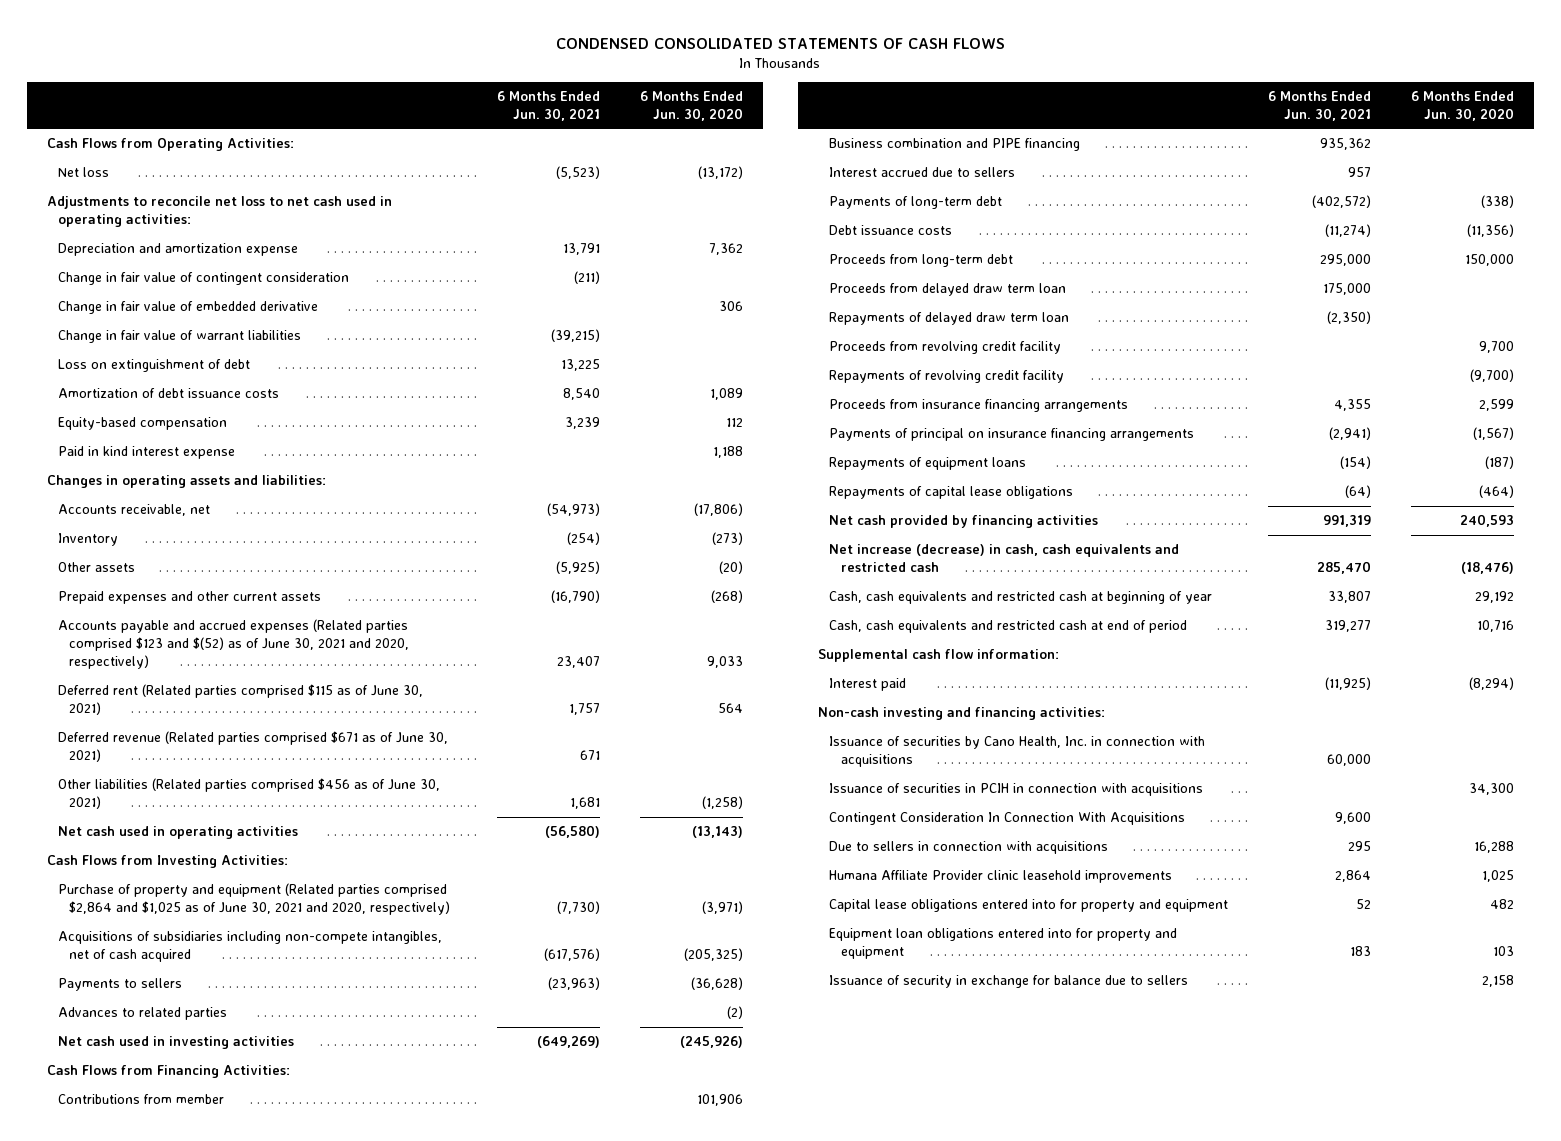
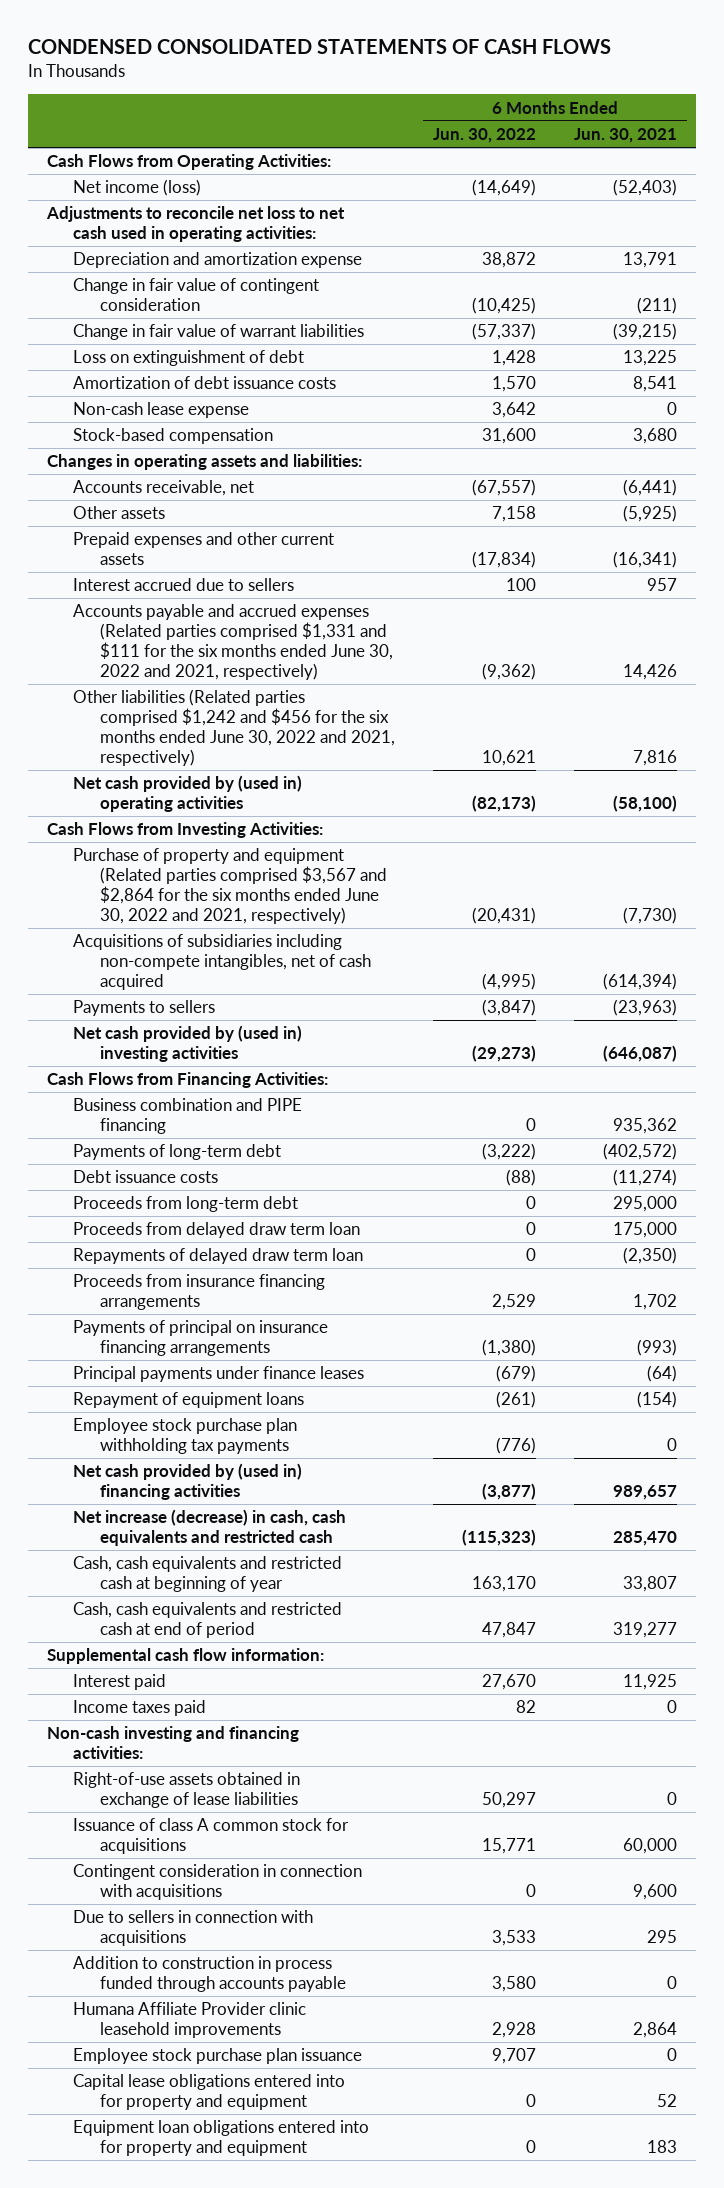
- | 6 Months Ended Jun. 30, 2021 | 6 Months Ended Jun. 30, 2020
+ | 6 Months Ended Jun. 30, 2022 | 6 Months Ended Jun. 30, 2021
- Net loss | (5,523) | (13,172)
+ Net income (loss) | (14,649) | (52,403)
- Change in fair value of embedded derivative | | 306
- Amortization of debt issuance costs | 8,540 | 1,089
- Equity-based compensation | 3,239 | 112
- Paid in kind interest expense | | 1,188
+ Amortization of debt issuance costs | 1,570 | 8,541
+ Non-cash lease expense | 3,642 | 0
+ Stock-based compensation | 31,600 | 3,680
- Accounts receivable, net | (54,973) | (17,806)
- Inventory | (254) | (273)
+ Accounts receivable, net | (67,557) | (6,441)
- Prepaid expenses and other current assets | (16,790) | (268)
- Accounts payable and accrued expenses (Related parties comprised $123 and $(52) as of June 30, 2021 and 2020, respectively) | 23,407 | 9,033
- Deferred rent (Related parties comprised $115 as of June 30, 2021) | 1,757 | 564
- Deferred revenue (Related parties comprised $671 as of June 30, 2021) | 671 |
- Other liabilities (Related parties comprised $456 as of June 30, 2021) | 1,681 | (1,258)
- Net cash used in operating activities | (56,580) | (13,143)
+ Prepaid expenses and other current assets | (17,834) | (16,341)
moved up: Interest accrued due to sellers | 100 | 957
+ Accounts payable and accrued expenses (Related parties comprised $1,331 and $111 for the six months ended June 30, 2022 and 2021, respectively) | (9,362) | 14,426
+ Other liabilities (Related parties comprised $1,242 and $456 for the six months ended June 30, 2022 and 2021, respectively) | 10,621 | 7,816
+ Net cash provided by (used in) operating activities | (82,173) | (58,100)
- Purchase of property and equipment (Related parties comprised $2,864 and $1,025 as of June 30, 2021 and 2020, respectively) | (7,730) | (3,971)
- Acquisitions of subsidiaries including non-compete intangibles, net of cash acquired | (617,576) | (205,325)
+ Purchase of property and equipment (Related parties comprised $3,567 and $2,864 for the six months ended June 30, 2022 and 2021, respectively) | (20,431) | (7,730)
+ Acquisitions of subsidiaries including non-compete intangibles, net of cash acquired | (4,995) | (614,394)
- Advances to related parties | | (2)
- Net cash used in investing activities | (649,269) | (245,926)
+ Net cash provided by (used in) investing activities | (29,273) | (646,087)
- Contributions from member | | 101,906
- Proceeds from revolving credit facility | | 9,700
- Repayments of revolving credit facility | | (9,700)
- Proceeds from insurance financing arrangements | 4,355 | 2,599
- Payments of principal on insurance financing arrangements | (2,941) | (1,567)
- Repayments of equipment loans | (154) | (187)
- Repayments of capital lease obligations | (64) | (464)
- Net cash provided by financing activities | 991,319 | 240,593
+ Proceeds from insurance financing arrangements | 2,529 | 1,702
+ Payments of principal on insurance financing arrangements | (1,380) | (993)
+ Principal payments under finance leases | (679) | (64)
+ Repayment of equipment loans | (261) | (154)
+ Employee stock purchase plan withholding tax payments | (776) | 0
+ Net cash provided by (used in) financing activities | (3,877) | 989,657
- Interest paid | (11,925) | (8,294)
+ Interest paid | 27,670 | 11,925
+ Income taxes paid | 82 | 0
- Issuance of securities by Cano Health, Inc. in connection with acquisitions | 60,000 |
- Issuance of securities in PCIH in connection with acquisitions | | 34,300
- Contingent Consideration In Connection With Acquisitions | 9,600 |
+ Right-of-use assets obtained in exchange of lease liabilities | 50,297 | 0
+ Issuance of class A common stock for acquisitions | 15,771 | 60,000
+ Contingent consideration in connection with acquisitions | 0 | 9,600
+ Addition to construction in process funded through accounts payable | 3,580 | 0
+ Employee stock purchase plan issuance | 9,707 | 0
- Issuance of security in exchange for balance due to sellers | | 2,158

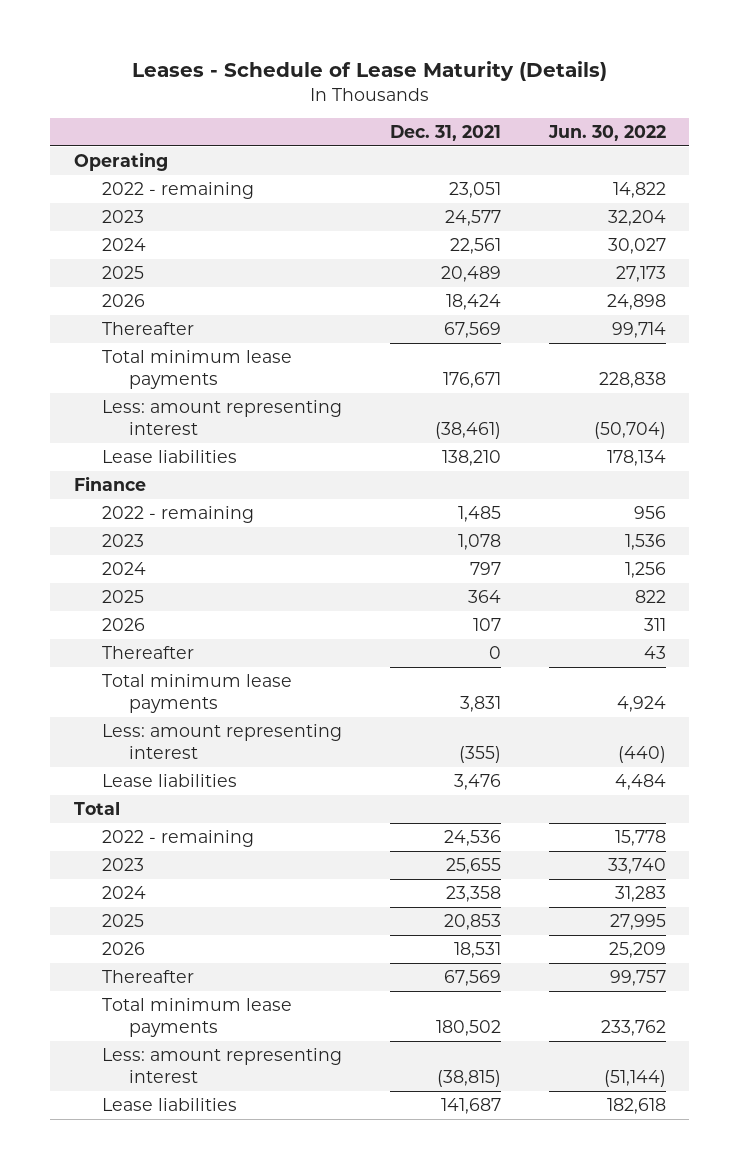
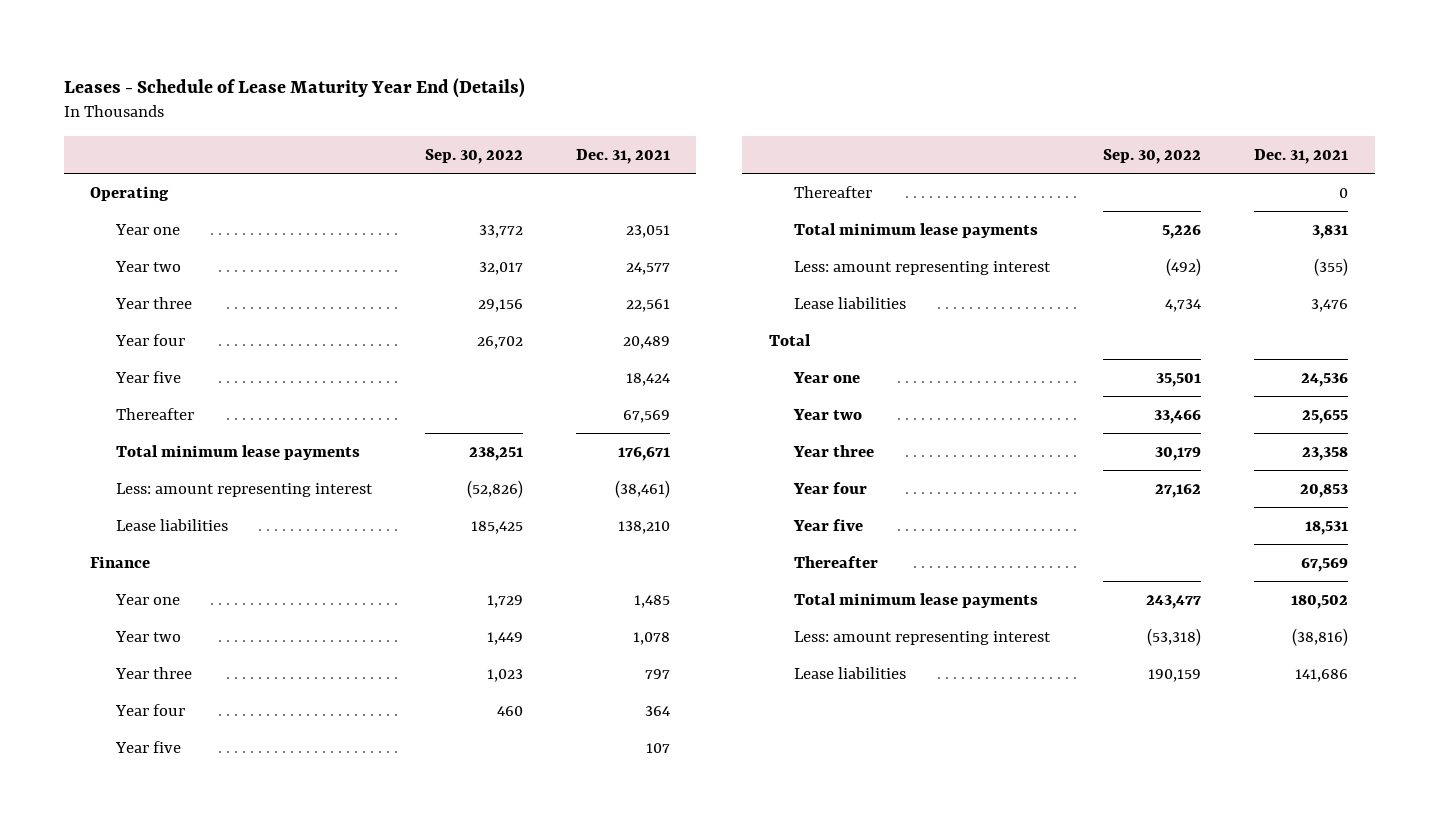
- Leases - Schedule of Lease Maturity (Details)
+ Leases - Schedule of Lease Maturity Year End (Details)
- | Dec. 31, 2021 | Jun. 30, 2022
+ | Sep. 30, 2022 | Dec. 31, 2021
- 2022 - remaining | 23,051 | 14,822
- 2023 | 24,577 | 32,204
- 2024 | 22,561 | 30,027
- 2025 | 20,489 | 27,173
- 2026 | 18,424 | 24,898
+ Year one | 33,772 | 23,051
+ Year two | 32,017 | 24,577
+ Year three | 29,156 | 22,561
+ Year four | 26,702 | 20,489
+ Year five | | 18,424
- 2022 - remaining | 1,485 | 956
- 2023 | 1,078 | 1,536
- 2024 | 797 | 1,256
- 2025 | 364 | 822
- 2026 | 107 | 311
+ Year one | 1,729 | 1,485
+ Year two | 1,449 | 1,078
+ Year three | 1,023 | 797
+ Year four | 460 | 364
+ Year five | | 107
- 2022 - remaining | 24,536 | 15,778
- 2023 | 25,655 | 33,740
- 2024 | 23,358 | 31,283
- 2025 | 20,853 | 27,995
- 2026 | 18,531 | 25,209
+ Year one | 35,501 | 24,536
+ Year two | 33,466 | 25,655
+ Year three | 30,179 | 23,358
+ Year four | 27,162 | 20,853
+ Year five | | 18,531
- Less: amount representing interest | (38,815) | (51,144)
- Lease liabilities | 141,687 | 182,618
+ Less: amount representing interest | (53,318) | (38,816)
+ Lease liabilities | 190,159 | 141,686

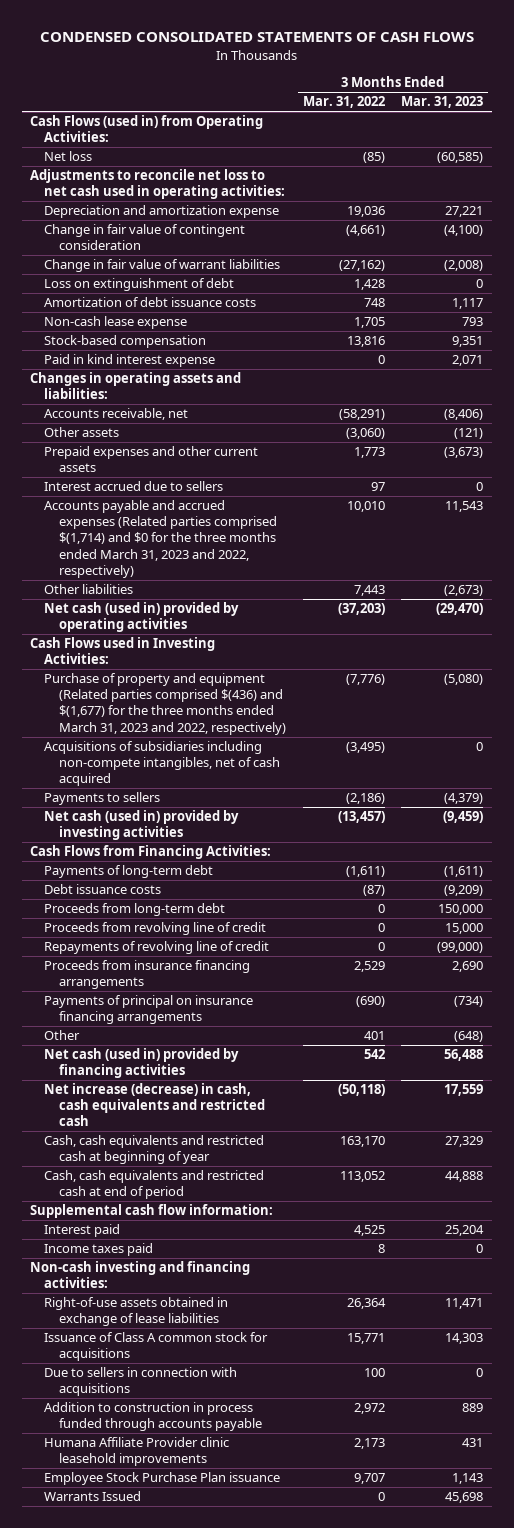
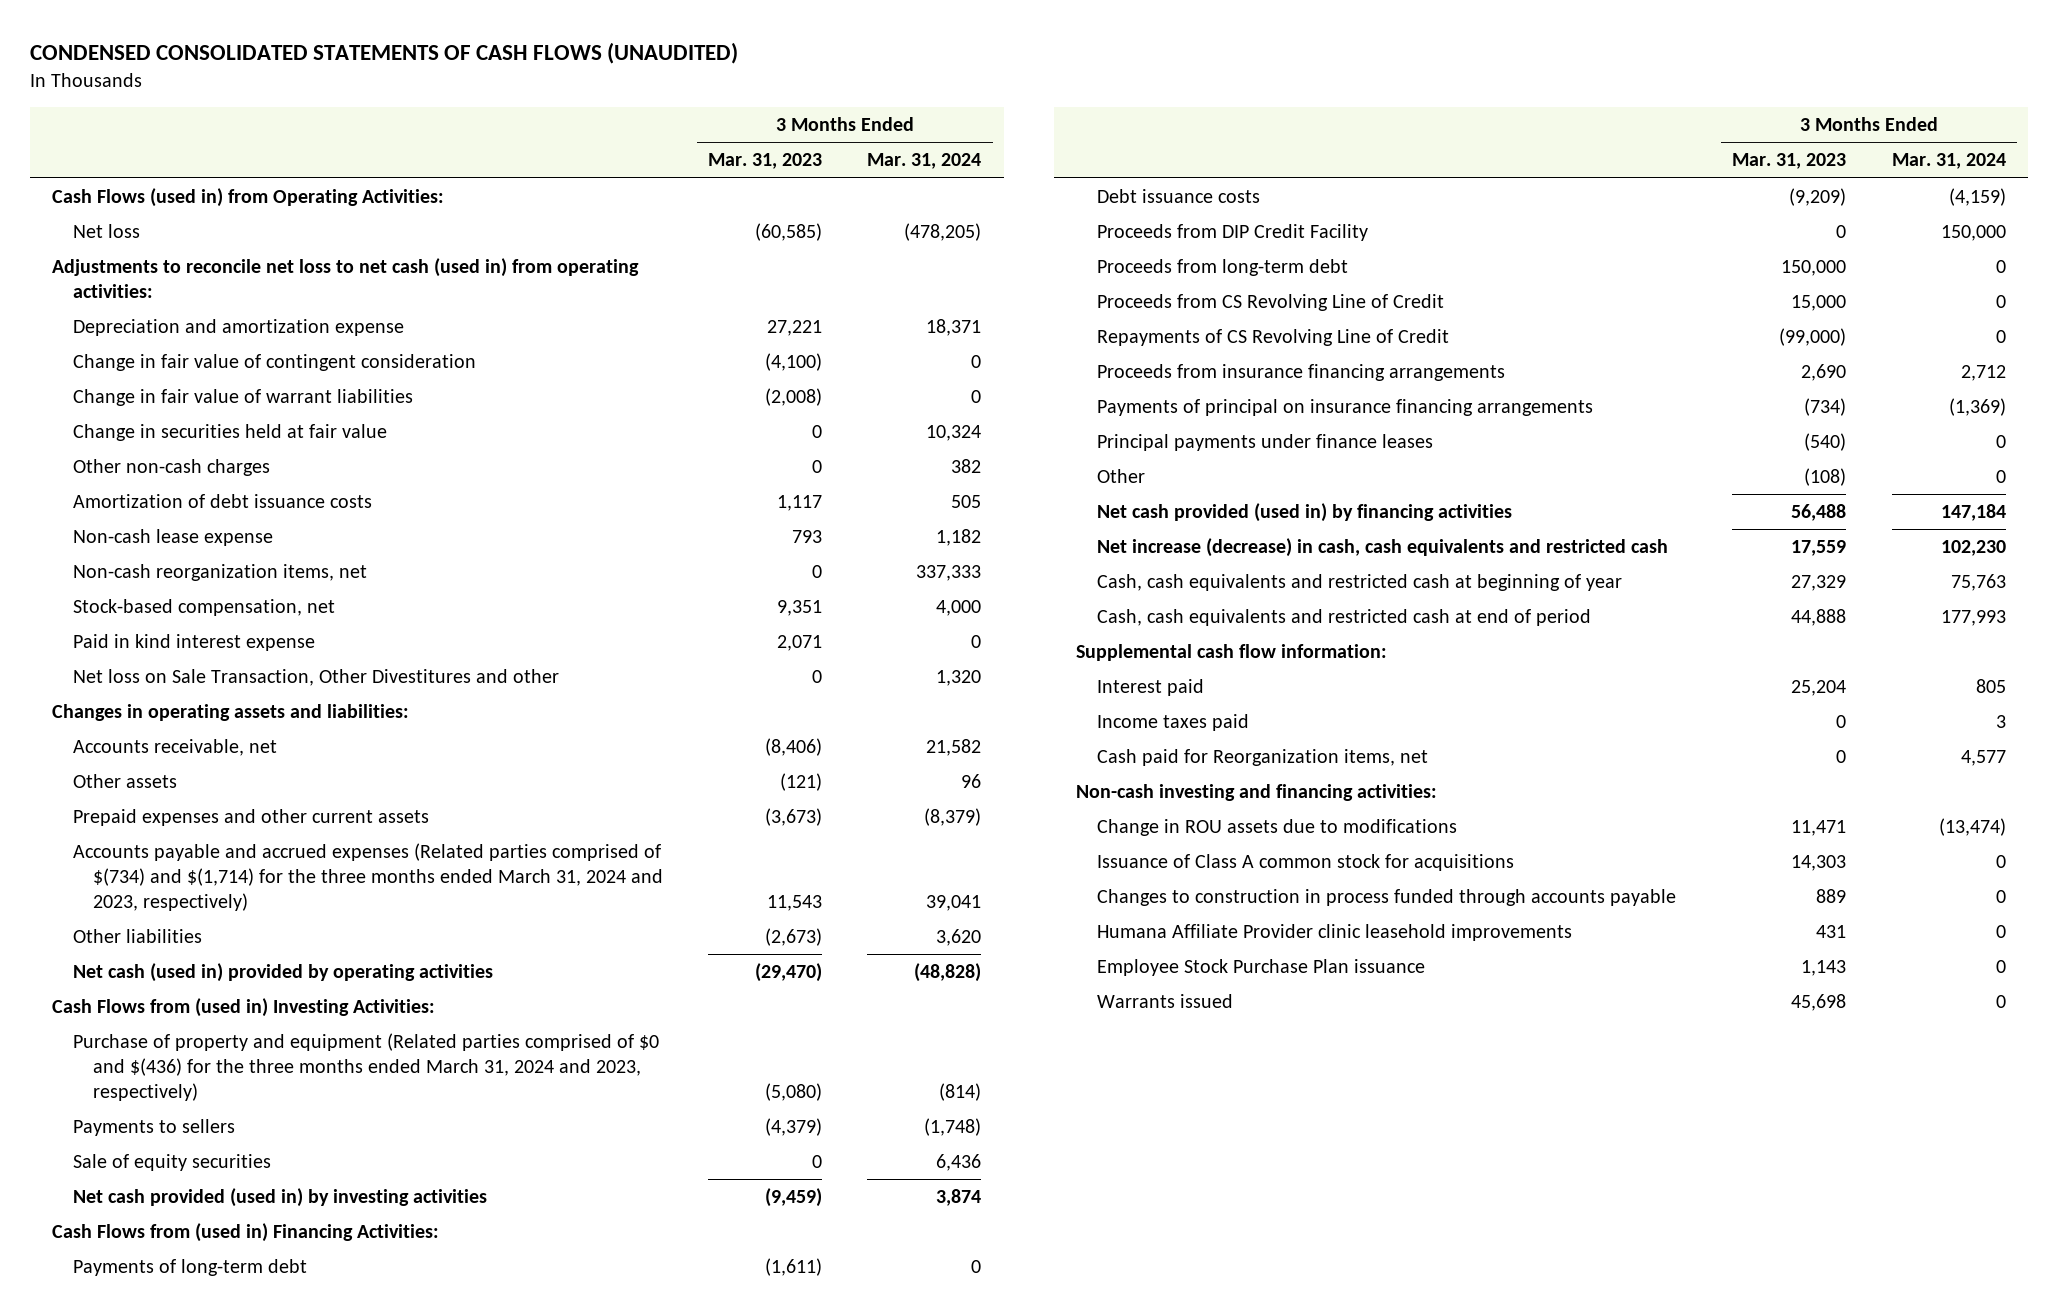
- CONDENSED CONSOLIDATED STATEMENTS OF CASH FLOWS
+ CONDENSED CONSOLIDATED STATEMENTS OF CASH FLOWS (UNAUDITED)
- | 3 Months Ended Mar. 31, 2022 | 3 Months Ended Mar. 31, 2023
+ | 3 Months Ended Mar. 31, 2023 | 3 Months Ended Mar. 31, 2024
- Adjustments to reconcile net loss to net cash used in operating activities:
+ Adjustments to reconcile net loss to net cash (used in) from operating activities:
- Loss on extinguishment of debt | 1,428 | 0
+ Change in securities held at fair value | 0 | 10,324
+ Other non-cash charges | 0 | 382
- Stock-based compensation | 13,816 | 9,351
+ Non-cash reorganization items, net | 0 | 337,333
+ Stock-based compensation, net | 9,351 | 4,000
+ Net loss on Sale Transaction, Other Divestitures and other | 0 | 1,320
- Interest accrued due to sellers | 97 | 0
- Accounts payable and accrued expenses (Related parties comprised $(1,714) and $0 for the three months ended March 31, 2023 and 2022, respectively) | 10,010 | 11,543
+ Accounts payable and accrued expenses (Related parties comprised of $(734) and $(1,714) for the three months ended March 31, 2024 and 2023, respectively) | 11,543 | 39,041
- Cash Flows used in Investing Activities:
- Purchase of property and equipment (Related parties comprised $(436) and $(1,677) for the three months ended March 31, 2023 and 2022, respectively) | (7,776) | (5,080)
- Acquisitions of subsidiaries including non-compete intangibles, net of cash acquired | (3,495) | 0
+ Cash Flows from (used in) Investing Activities:
+ Purchase of property and equipment (Related parties comprised of $0 and $(436) for the three months ended March 31, 2024 and 2023, respectively) | (5,080) | (814)
- Net cash (used in) provided by investing activities | (13,457) | (9,459)
- Cash Flows from Financing Activities:
+ Sale of equity securities | 0 | 6,436
+ Net cash provided (used in) by investing activities | (9,459) | 3,874
+ Cash Flows from (used in) Financing Activities:
+ Proceeds from DIP Credit Facility | 0 | 150,000
- Proceeds from revolving line of credit | 0 | 15,000
- Repayments of revolving line of credit | 0 | (99,000)
+ Proceeds from CS Revolving Line of Credit | 15,000 | 0
+ Repayments of CS Revolving Line of Credit | (99,000) | 0
- Other | 401 | (648)
- Net cash (used in) provided by financing activities | 542 | 56,488
+ Principal payments under finance leases | (540) | 0
+ Other | (108) | 0
+ Net cash provided (used in) by financing activities | 56,488 | 147,184
+ Cash paid for Reorganization items, net | 0 | 4,577
- Right-of-use assets obtained in exchange of lease liabilities | 26,364 | 11,471
+ Change in ROU assets due to modifications | 11,471 | (13,474)
- Due to sellers in connection with acquisitions | 100 | 0
- Addition to construction in process funded through accounts payable | 2,972 | 889
+ Changes to construction in process funded through accounts payable | 889 | 0
- Warrants Issued | 0 | 45,698
+ Warrants issued | 45,698 | 0

